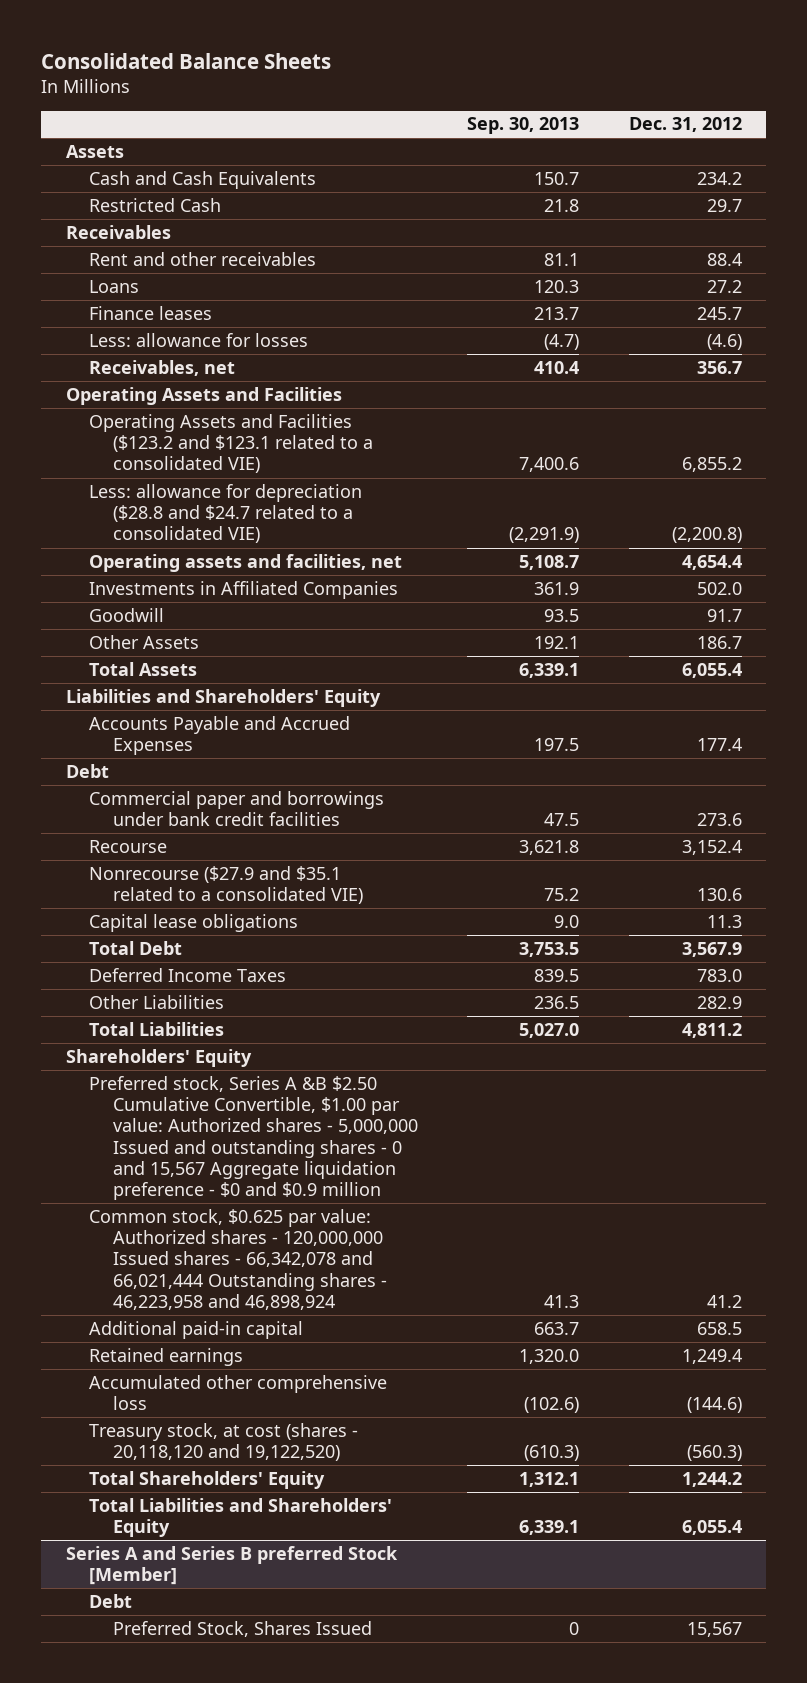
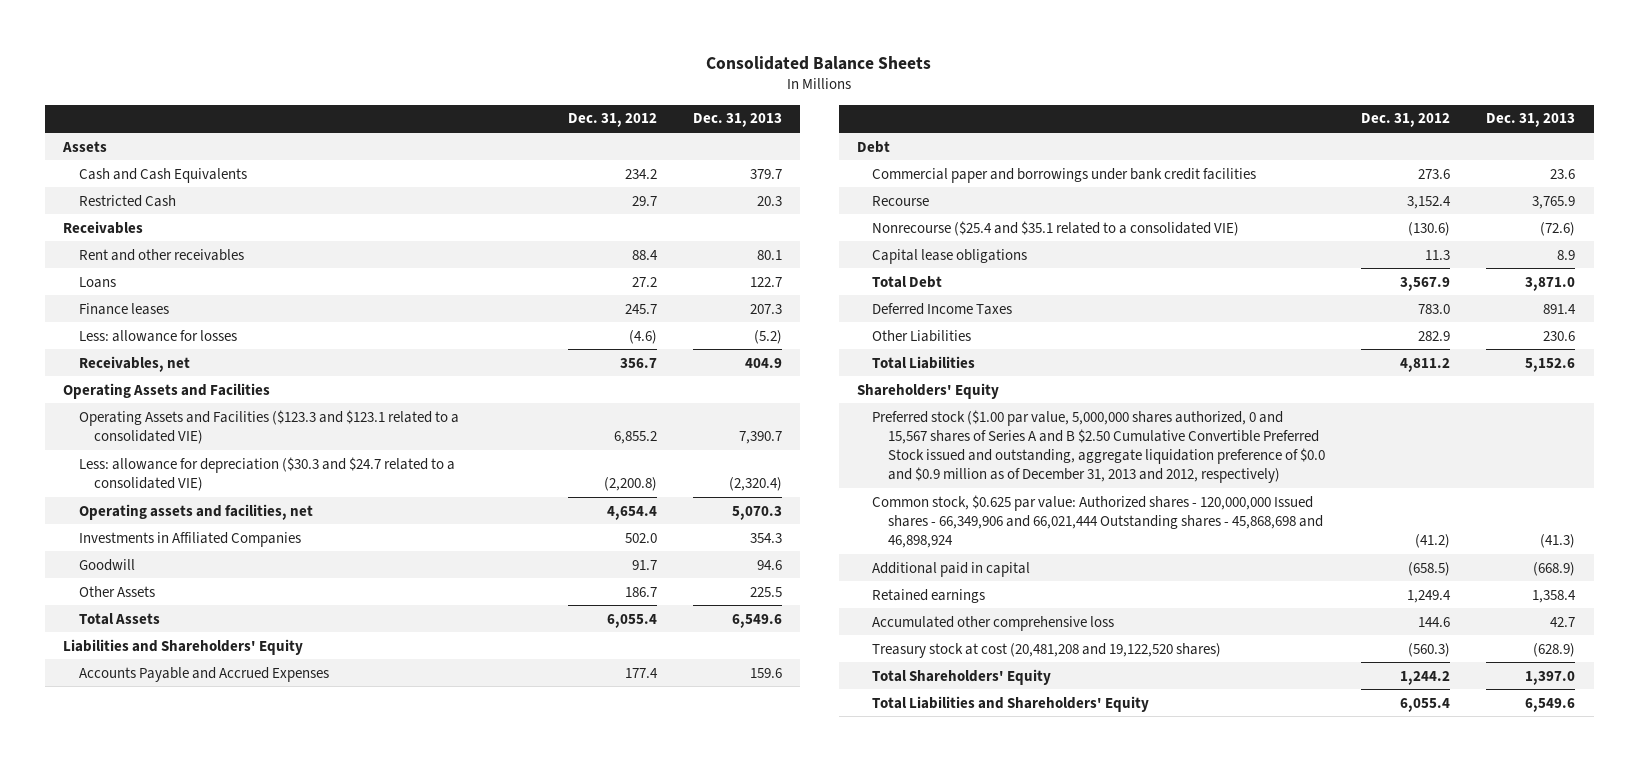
- | Sep. 30, 2013 | Dec. 31, 2012
+ | Dec. 31, 2012 | Dec. 31, 2013
- Operating Assets and Facilities ($123.2 and $123.1 related to a consolidated VIE) | 7,400.6 | 6,855.2
- Less: allowance for depreciation ($28.8 and $24.7 related to a consolidated VIE) | (2,291.9) | (2,200.8)
+ Operating Assets and Facilities ($123.3 and $123.1 related to a consolidated VIE) | 6,855.2 | 7,390.7
+ Less: allowance for depreciation ($30.3 and $24.7 related to a consolidated VIE) | (2,200.8) | (2,320.4)
- Nonrecourse ($27.9 and $35.1 related to a consolidated VIE) | 75.2 | 130.6
+ Nonrecourse ($25.4 and $35.1 related to a consolidated VIE) | (130.6) | (72.6)
- Preferred stock, Series A &B $2.50 Cumulative Convertible, $1.00 par value: Authorized shares - 5,000,000 Issued and outstanding shares - 0 and 15,567 Aggregate liquidation preference - $0 and $0.9 million
- Common stock, $0.625 par value: Authorized shares - 120,000,000 Issued shares - 66,342,078 and 66,021,444 Outstanding shares - 46,223,958 and 46,898,924 | 41.3 | 41.2
- Additional paid-in capital | 663.7 | 658.5
+ Preferred stock ($1.00 par value, 5,000,000 shares authorized, 0 and 15,567 shares of Series A and B $2.50 Cumulative Convertible Preferred Stock issued and outstanding, aggregate liquidation preference of $0.0 and $0.9 million as of December 31, 2013 and 2012, respectively)
+ Common stock, $0.625 par value: Authorized shares - 120,000,000 Issued shares - 66,349,906 and 66,021,444 Outstanding shares - 45,868,698 and 46,898,924 | (41.2) | (41.3)
+ Additional paid in capital | (658.5) | (668.9)
- Accumulated other comprehensive loss | (102.6) | (144.6)
- Treasury stock, at cost (shares - 20,118,120 and 19,122,520) | (610.3) | (560.3)
+ Accumulated other comprehensive loss | 144.6 | 42.7
+ Treasury stock at cost (20,481,208 and 19,122,520 shares) | (560.3) | (628.9)
- Series A and Series B preferred Stock [Member]
- Debt
- Preferred Stock, Shares Issued | 0 | 15,567

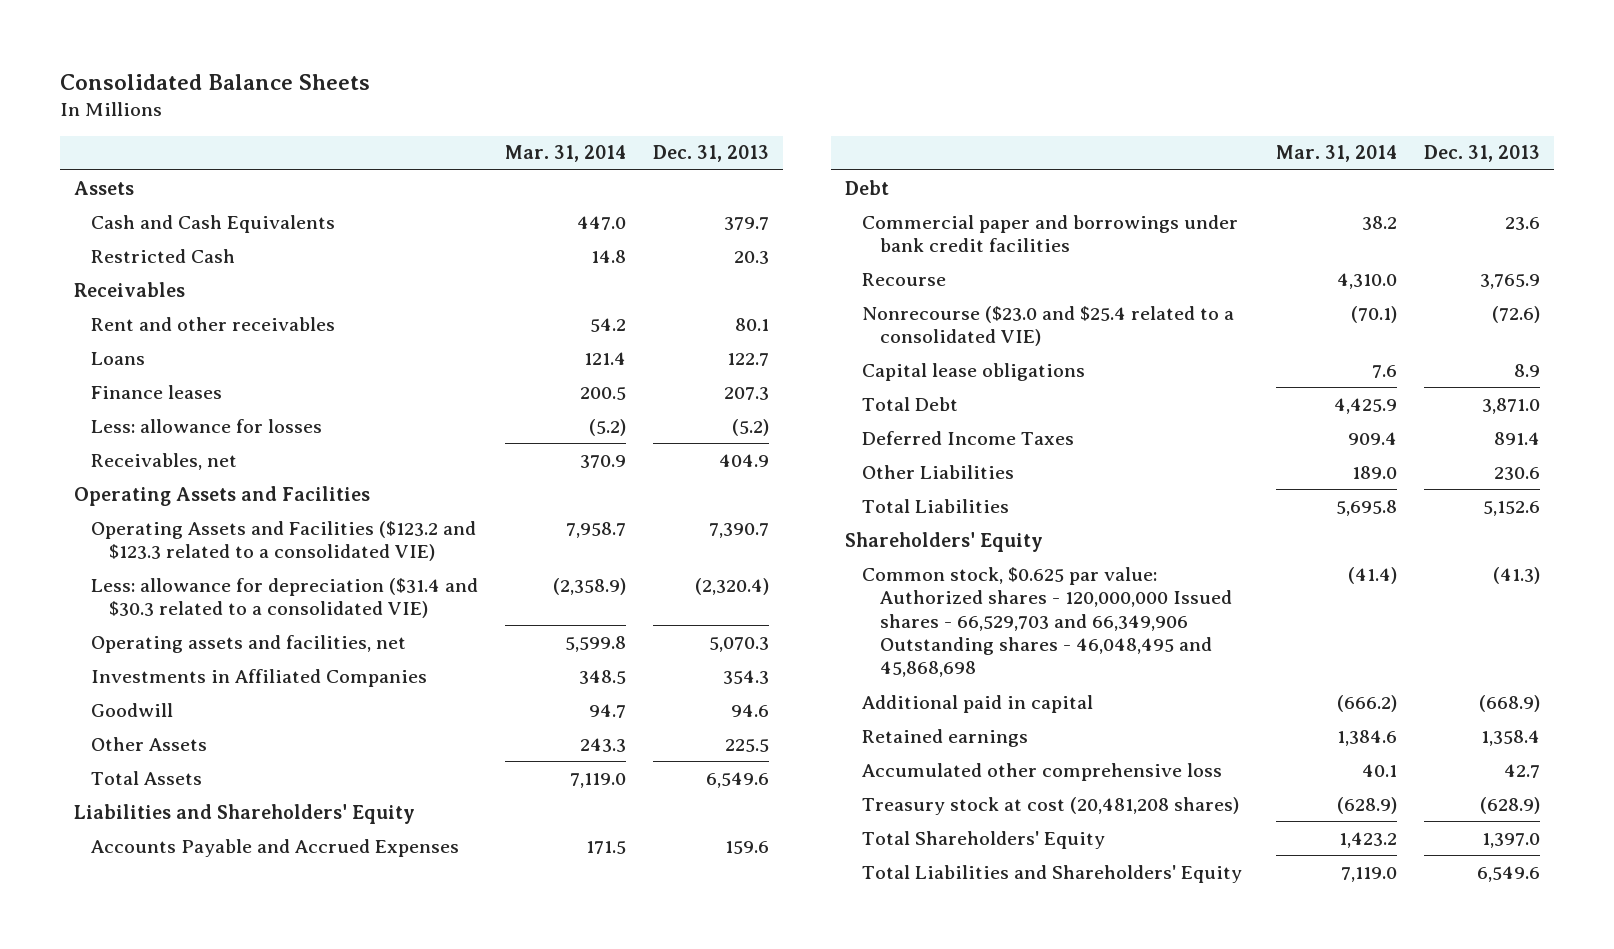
- | Dec. 31, 2012 | Dec. 31, 2013
+ | Mar. 31, 2014 | Dec. 31, 2013
- Operating Assets and Facilities ($123.3 and $123.1 related to a consolidated VIE) | 6,855.2 | 7,390.7
- Less: allowance for depreciation ($30.3 and $24.7 related to a consolidated VIE) | (2,200.8) | (2,320.4)
+ Operating Assets and Facilities ($123.2 and $123.3 related to a consolidated VIE) | 7,958.7 | 7,390.7
+ Less: allowance for depreciation ($31.4 and $30.3 related to a consolidated VIE) | (2,358.9) | (2,320.4)
- Nonrecourse ($25.4 and $35.1 related to a consolidated VIE) | (130.6) | (72.6)
+ Nonrecourse ($23.0 and $25.4 related to a consolidated VIE) | (70.1) | (72.6)
- Preferred stock ($1.00 par value, 5,000,000 shares authorized, 0 and 15,567 shares of Series A and B $2.50 Cumulative Convertible Preferred Stock issued and outstanding, aggregate liquidation preference of $0.0 and $0.9 million as of December 31, 2013 and 2012, respectively)
- Common stock, $0.625 par value: Authorized shares - 120,000,000 Issued shares - 66,349,906 and 66,021,444 Outstanding shares - 45,868,698 and 46,898,924 | (41.2) | (41.3)
+ Common stock, $0.625 par value: Authorized shares - 120,000,000 Issued shares - 66,529,703 and 66,349,906 Outstanding shares - 46,048,495 and 45,868,698 | (41.4) | (41.3)
- Treasury stock at cost (20,481,208 and 19,122,520 shares) | (560.3) | (628.9)
+ Treasury stock at cost (20,481,208 shares) | (628.9) | (628.9)

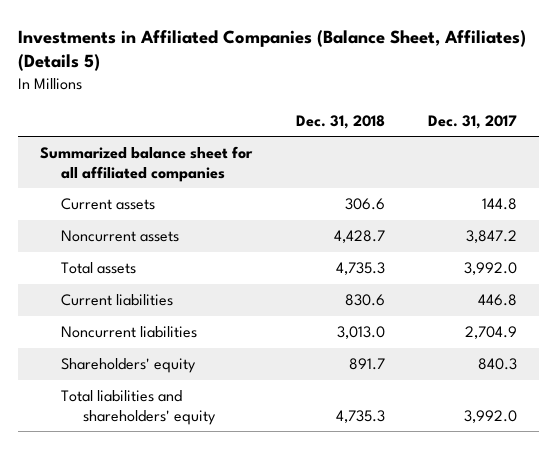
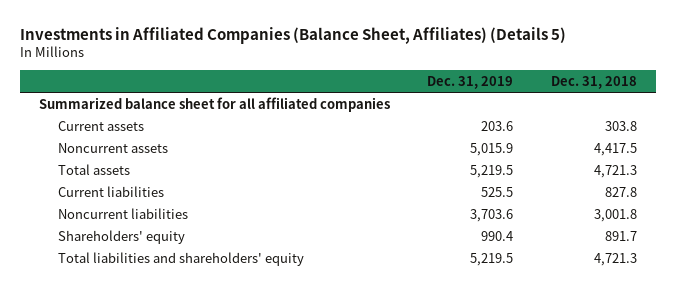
- | Dec. 31, 2018 | Dec. 31, 2017
+ | Dec. 31, 2019 | Dec. 31, 2018
- Current assets | 306.6 | 144.8
- Noncurrent assets | 4,428.7 | 3,847.2
- Total assets | 4,735.3 | 3,992.0
- Current liabilities | 830.6 | 446.8
- Noncurrent liabilities | 3,013.0 | 2,704.9
+ Current assets | 203.6 | 303.8
+ Noncurrent assets | 5,015.9 | 4,417.5
+ Total assets | 5,219.5 | 4,721.3
+ Current liabilities | 525.5 | 827.8
+ Noncurrent liabilities | 3,703.6 | 3,001.8
- Total liabilities and shareholders' equity | 4,735.3 | 3,992.0
+ Total liabilities and shareholders' equity | 5,219.5 | 4,721.3

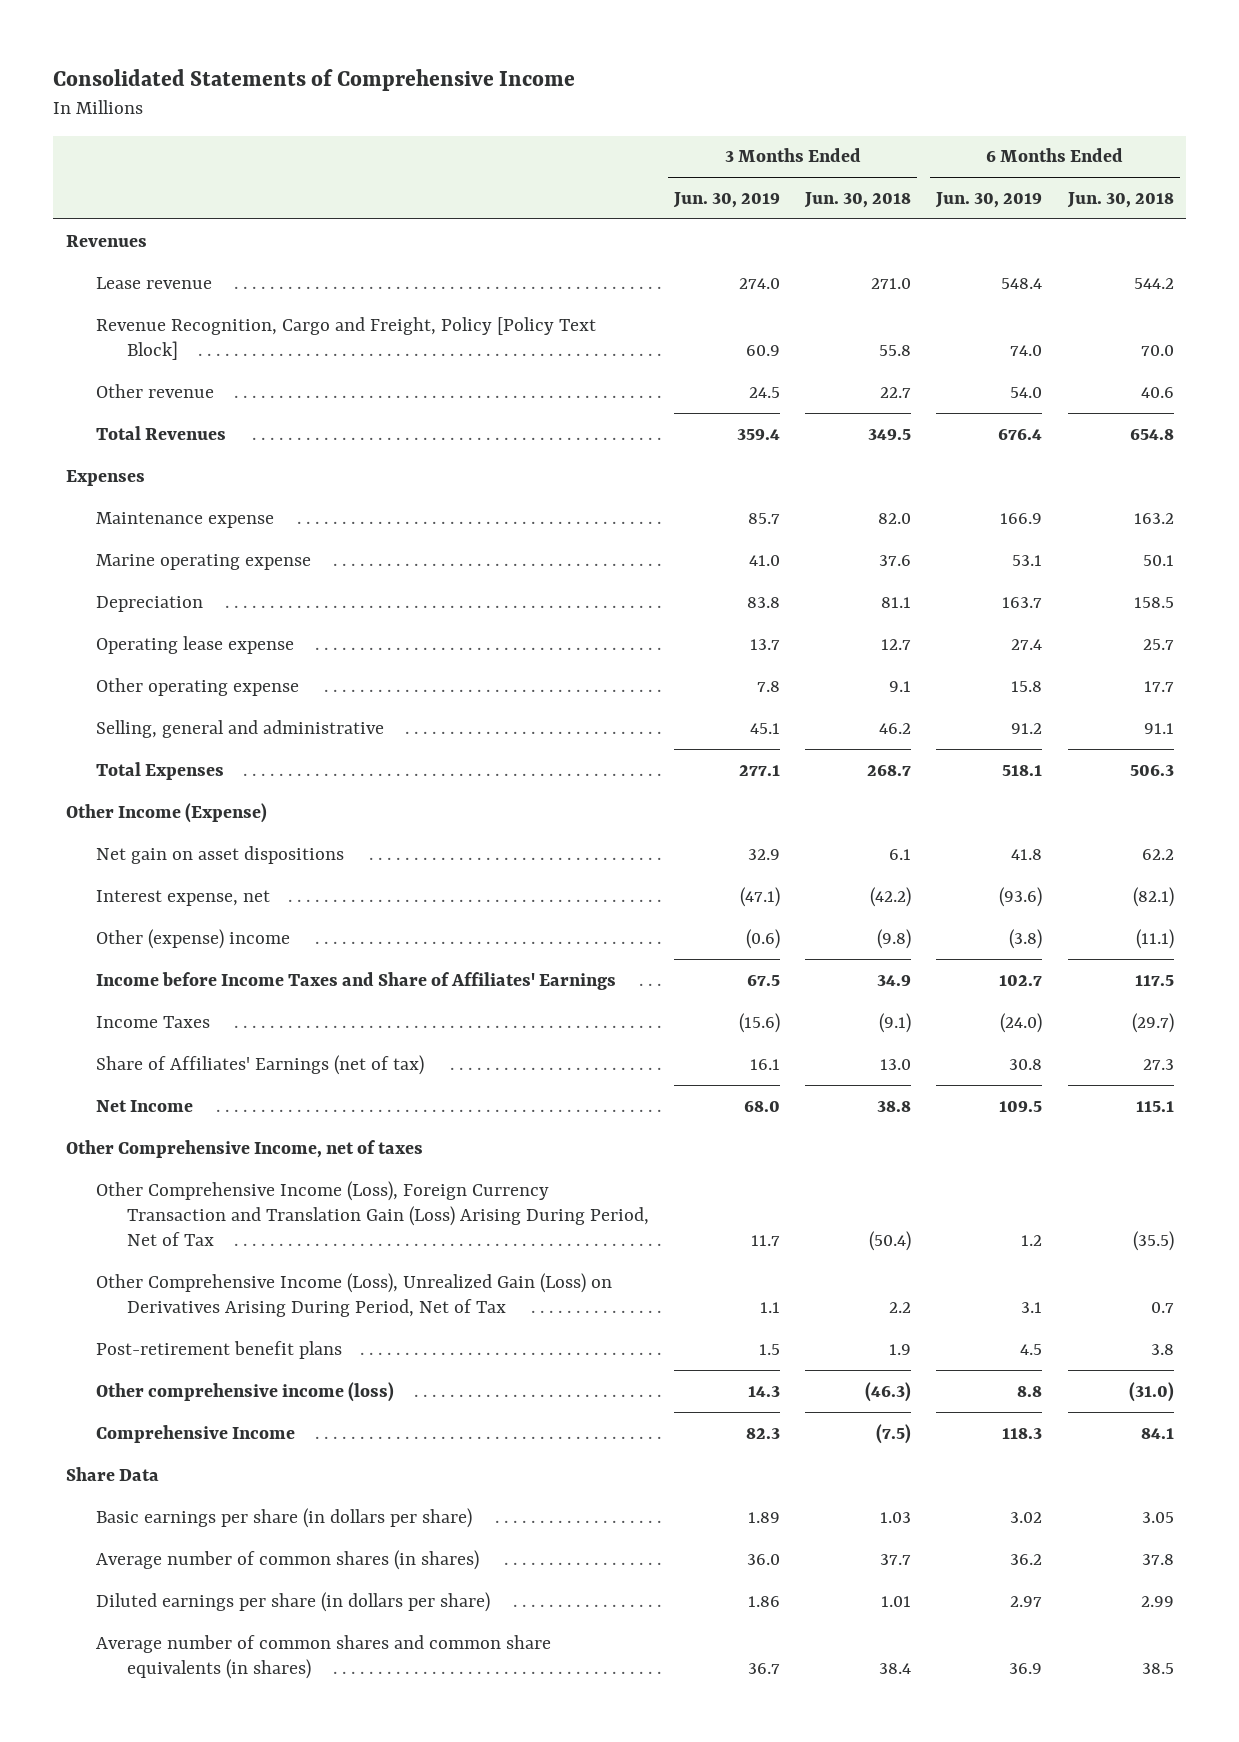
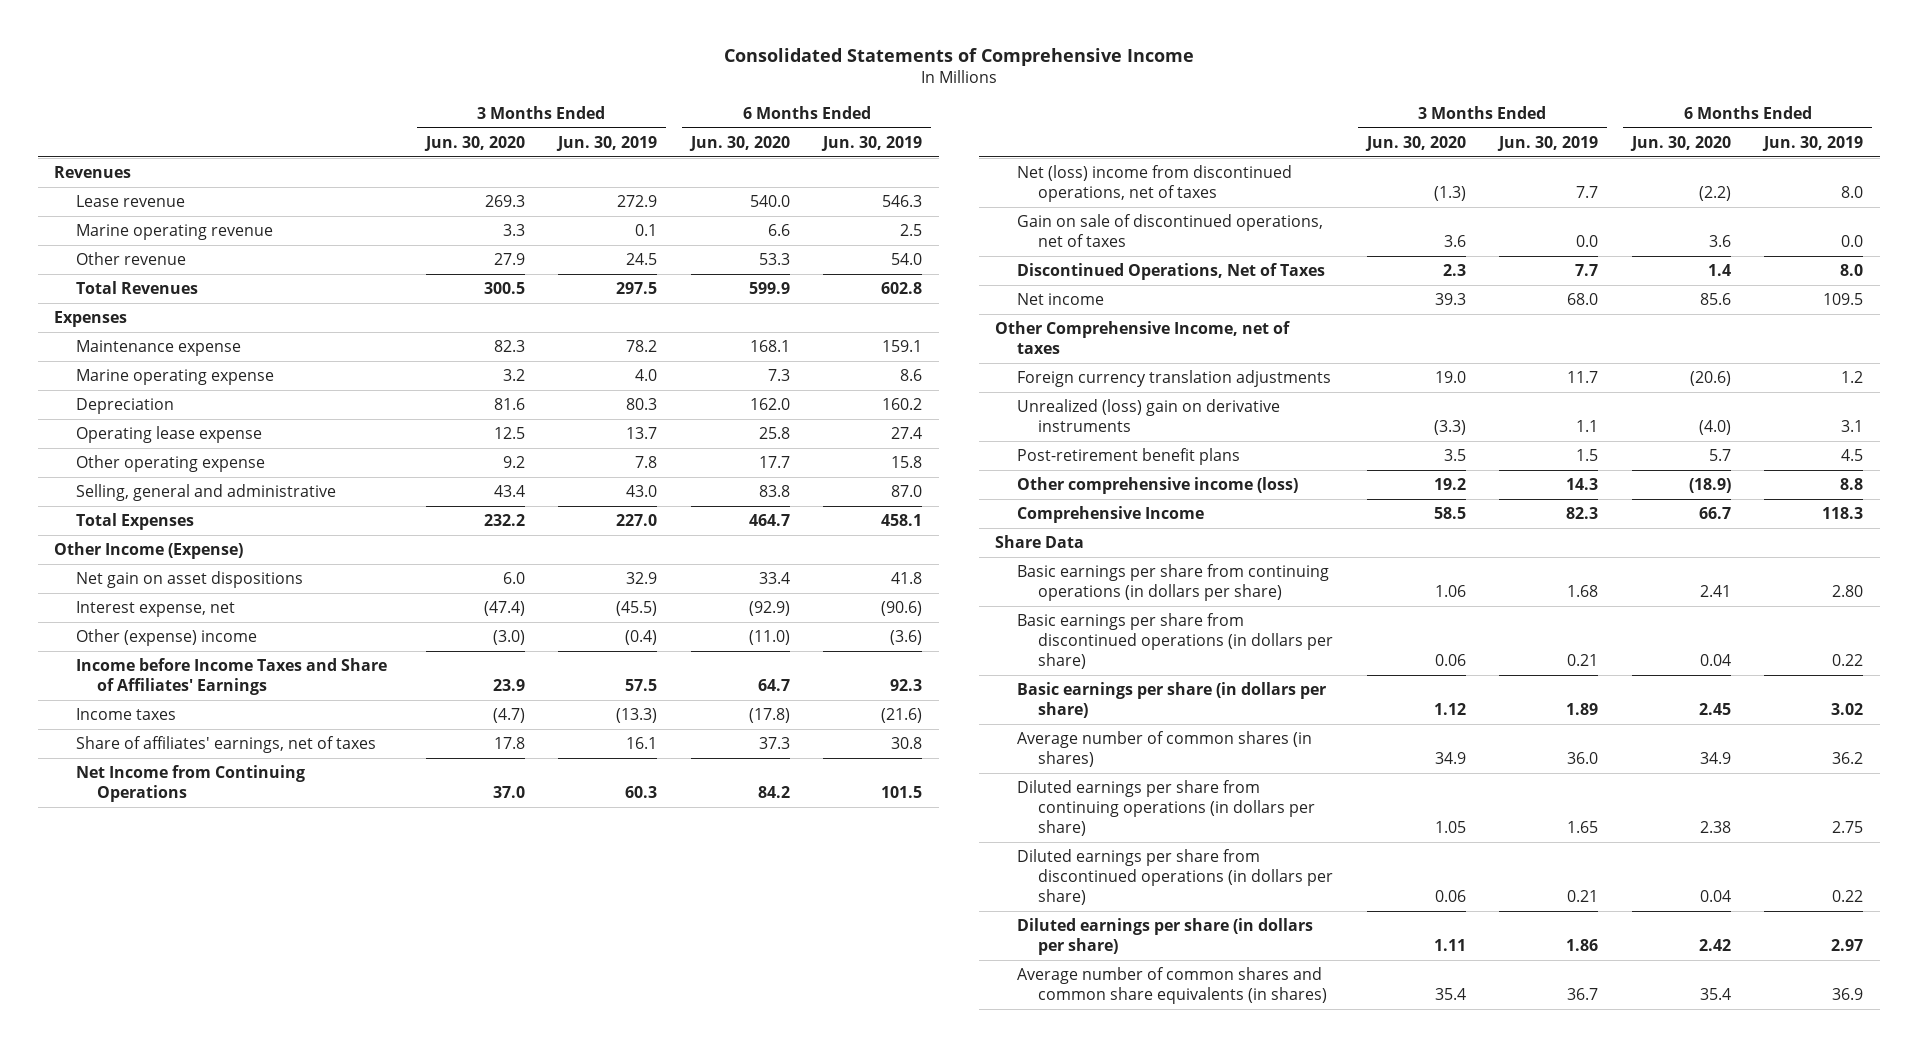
- | 3 Months Ended Jun. 30, 2019 | 3 Months Ended Jun. 30, 2018 | 6 Months Ended Jun. 30, 2019 | 6 Months Ended Jun. 30, 2018
+ | 3 Months Ended Jun. 30, 2020 | 3 Months Ended Jun. 30, 2019 | 6 Months Ended Jun. 30, 2020 | 6 Months Ended Jun. 30, 2019
- Lease revenue | 274.0 | 271.0 | 548.4 | 544.2
- Revenue Recognition, Cargo and Freight, Policy [Policy Text Block] | 60.9 | 55.8 | 74.0 | 70.0
+ Lease revenue | 269.3 | 272.9 | 540.0 | 546.3
+ Marine operating revenue | 3.3 | 0.1 | 6.6 | 2.5
- Total Revenues | 359.4 | 349.5 | 676.4 | 654.8
+ Total Revenues | 300.5 | 297.5 | 599.9 | 602.8
- Maintenance expense | 85.7 | 82.0 | 166.9 | 163.2
- Marine operating expense | 41.0 | 37.6 | 53.1 | 50.1
- Depreciation | 83.8 | 81.1 | 163.7 | 158.5
+ Maintenance expense | 82.3 | 78.2 | 168.1 | 159.1
+ Marine operating expense | 3.2 | 4.0 | 7.3 | 8.6
+ Depreciation | 81.6 | 80.3 | 162.0 | 160.2
- Selling, general and administrative | 45.1 | 46.2 | 91.2 | 91.1
- Total Expenses | 277.1 | 268.7 | 518.1 | 506.3
+ Selling, general and administrative | 43.4 | 43.0 | 83.8 | 87.0
+ Total Expenses | 232.2 | 227.0 | 464.7 | 458.1
- Interest expense, net | (47.1) | (42.2) | (93.6) | (82.1)
- Other (expense) income | (0.6) | (9.8) | (3.8) | (11.1)
- Income before Income Taxes and Share of Affiliates' Earnings | 67.5 | 34.9 | 102.7 | 117.5
- Income Taxes | (15.6) | (9.1) | (24.0) | (29.7)
- Share of Affiliates' Earnings (net of tax) | 16.1 | 13.0 | 30.8 | 27.3
- Net Income | 68.0 | 38.8 | 109.5 | 115.1
+ Interest expense, net | (47.4) | (45.5) | (92.9) | (90.6)
+ Other (expense) income | (3.0) | (0.4) | (11.0) | (3.6)
+ Income before Income Taxes and Share of Affiliates' Earnings | 23.9 | 57.5 | 64.7 | 92.3
+ Income taxes | (4.7) | (13.3) | (17.8) | (21.6)
+ Share of affiliates' earnings, net of taxes | 17.8 | 16.1 | 37.3 | 30.8
+ Net Income from Continuing Operations | 37.0 | 60.3 | 84.2 | 101.5
+ Net (loss) income from discontinued operations, net of taxes | (1.3) | 7.7 | (2.2) | 8.0
+ Gain on sale of discontinued operations, net of taxes | 3.6 | 0.0 | 3.6 | 0.0
+ Discontinued Operations, Net of Taxes | 2.3 | 7.7 | 1.4 | 8.0
+ Net income | 39.3 | 68.0 | 85.6 | 109.5
- Other Comprehensive Income (Loss), Foreign Currency Transaction and Translation Gain (Loss) Arising During Period, Net of Tax | 11.7 | (50.4) | 1.2 | (35.5)
- Other Comprehensive Income (Loss), Unrealized Gain (Loss) on Derivatives Arising During Period, Net of Tax | 1.1 | 2.2 | 3.1 | 0.7
+ Foreign currency translation adjustments | 19.0 | 11.7 | (20.6) | 1.2
+ Unrealized (loss) gain on derivative instruments | (3.3) | 1.1 | (4.0) | 3.1
+ Basic earnings per share from continuing operations (in dollars per share) | 1.06 | 1.68 | 2.41 | 2.80
+ Basic earnings per share from discontinued operations (in dollars per share) | 0.06 | 0.21 | 0.04 | 0.22
+ Diluted earnings per share from continuing operations (in dollars per share) | 1.05 | 1.65 | 2.38 | 2.75
+ Diluted earnings per share from discontinued operations (in dollars per share) | 0.06 | 0.21 | 0.04 | 0.22

